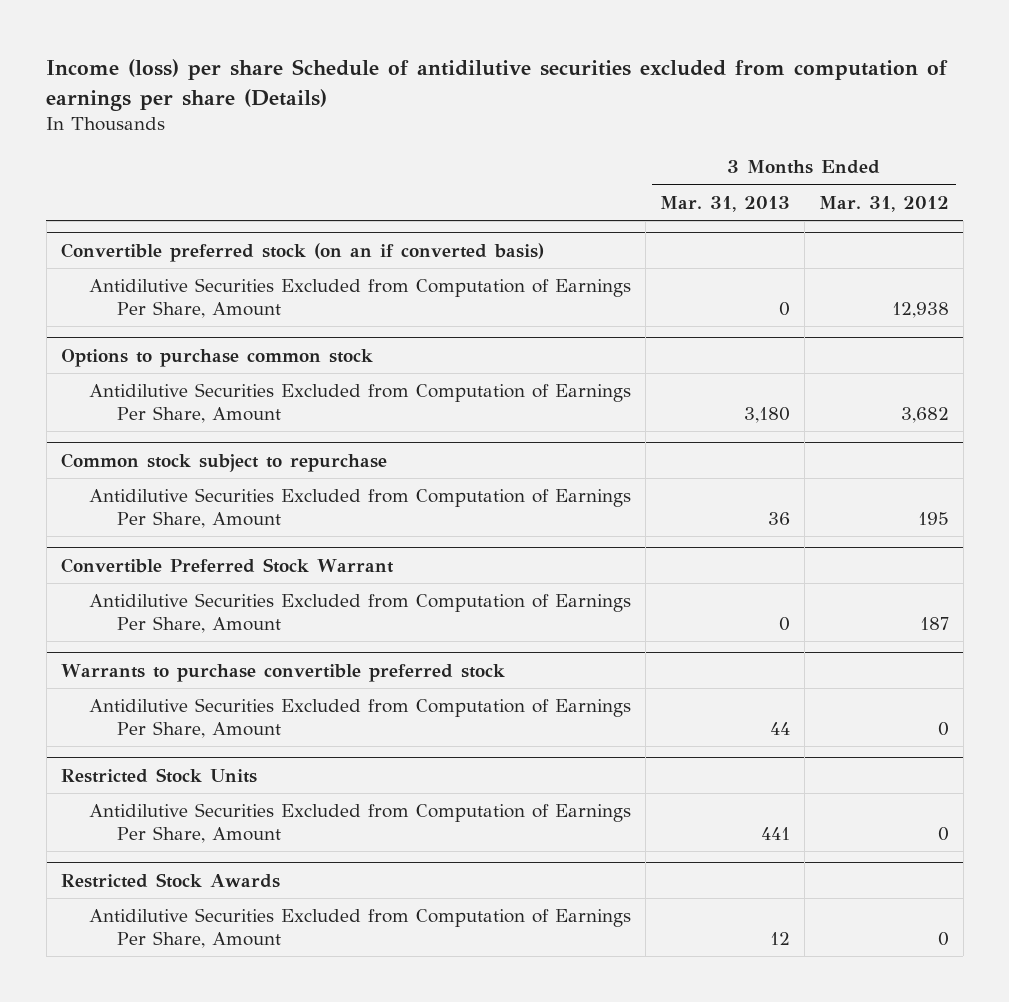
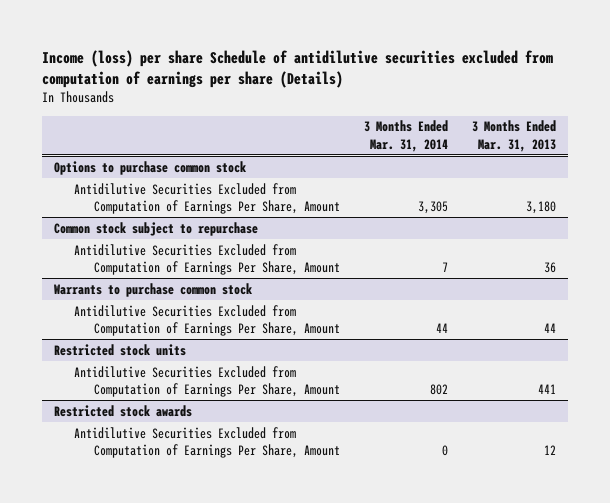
- | 3 Months Ended Mar. 31, 2013 | 3 Months Ended Mar. 31, 2012
+ | 3 Months Ended Mar. 31, 2014 | 3 Months Ended Mar. 31, 2013
- Convertible preferred stock (on an if converted basis)
- Antidilutive Securities Excluded from Computation of Earnings Per Share, Amount | 0 | 12,938
- Convertible Preferred Stock Warrant
- Antidilutive Securities Excluded from Computation of Earnings Per Share, Amount | 0 | 187
- Warrants to purchase convertible preferred stock
+ Warrants to purchase common stock
- Restricted Stock Units
+ Restricted stock units
- Restricted Stock Awards
+ Restricted stock awards

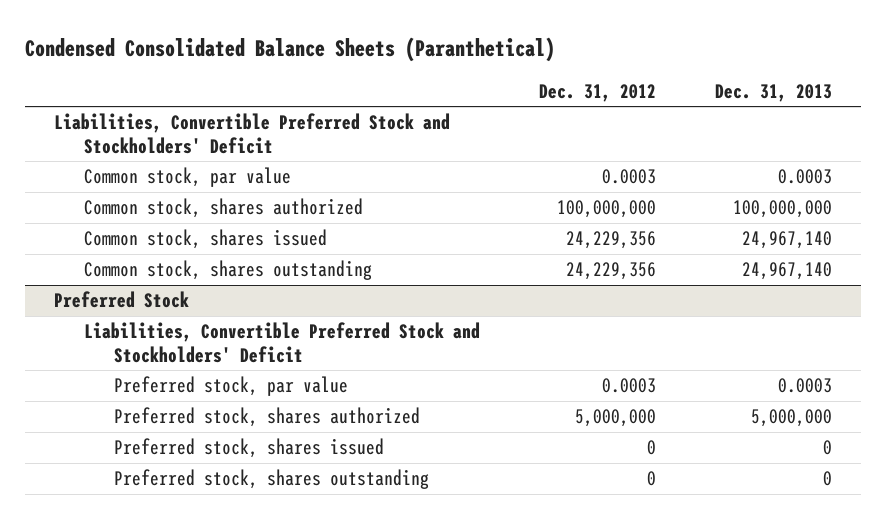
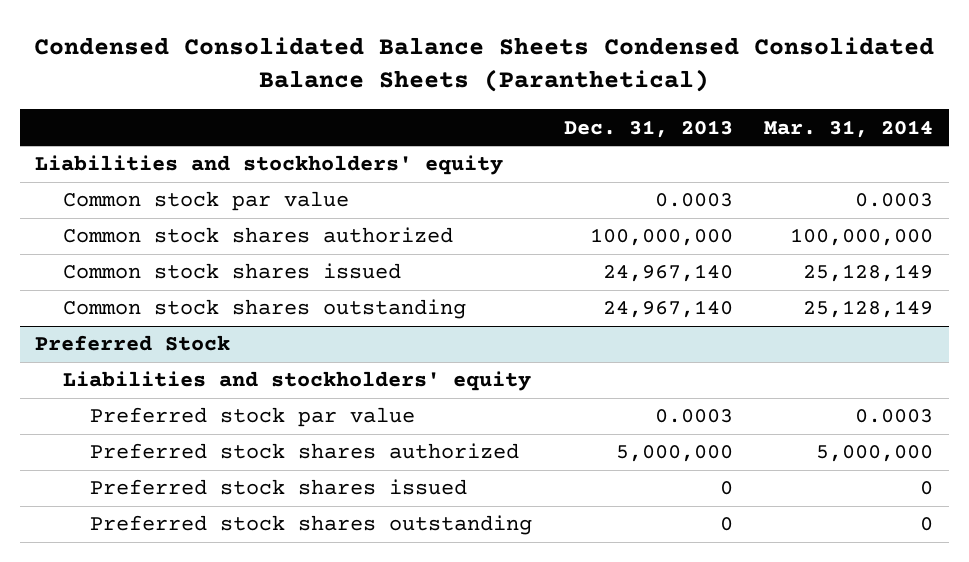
- Condensed Consolidated Balance Sheets (Paranthetical)
+ Condensed Consolidated Balance Sheets Condensed Consolidated Balance Sheets (Paranthetical)
- | Dec. 31, 2012 | Dec. 31, 2013
+ | Dec. 31, 2013 | Mar. 31, 2014
- Liabilities, Convertible Preferred Stock and Stockholders' Deficit
- Common stock, par value | 0.0003 | 0.0003
- Common stock, shares authorized | 100,000,000 | 100,000,000
- Common stock, shares issued | 24,229,356 | 24,967,140
- Common stock, shares outstanding | 24,229,356 | 24,967,140
+ Liabilities and stockholders' equity
+ Common stock par value | 0.0003 | 0.0003
+ Common stock shares authorized | 100,000,000 | 100,000,000
+ Common stock shares issued | 24,967,140 | 25,128,149
+ Common stock shares outstanding | 24,967,140 | 25,128,149
@ Preferred Stock
- Liabilities, Convertible Preferred Stock and Stockholders' Deficit
- Preferred stock, par value | 0.0003 | 0.0003
- Preferred stock, shares authorized | 5,000,000 | 5,000,000
- Preferred stock, shares issued | 0 | 0
- Preferred stock, shares outstanding | 0 | 0
+ Liabilities and stockholders' equity
+ Preferred stock par value | 0.0003 | 0.0003
+ Preferred stock shares authorized | 5,000,000 | 5,000,000
+ Preferred stock shares issued | 0 | 0
+ Preferred stock shares outstanding | 0 | 0

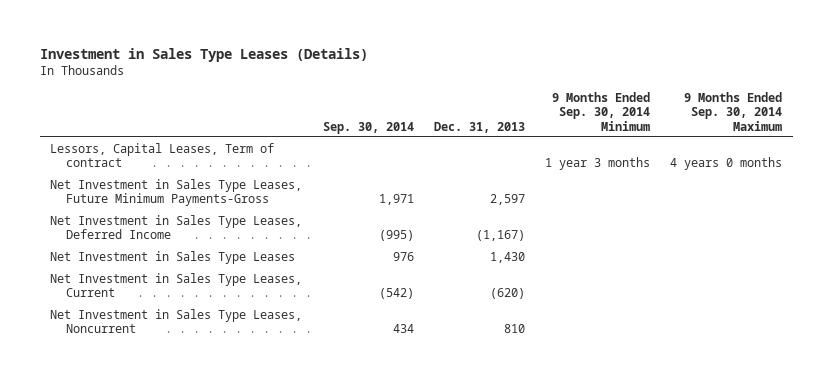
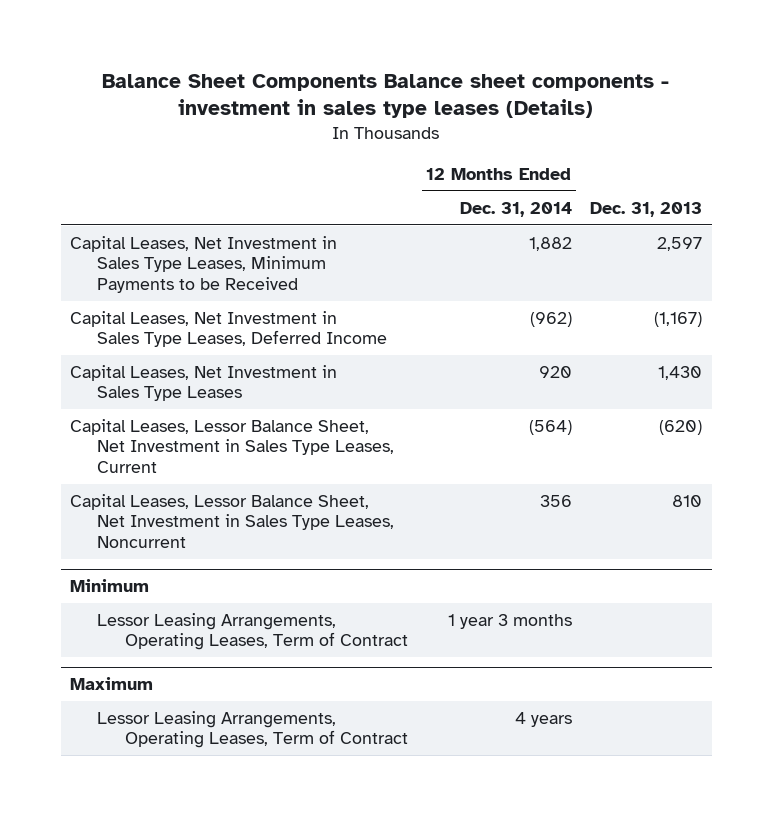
- Investment in Sales Type Leases (Details)
+ Balance Sheet Components Balance sheet components - investment in sales type leases (Details)
- | Sep. 30, 2014 | Dec. 31, 2013 | 9 Months Ended Sep. 30, 2014 Minimum | 9 Months Ended Sep. 30, 2014 Maximum
+ | 12 Months Ended Dec. 31, 2014 | Dec. 31, 2013
- Lessors, Capital Leases, Term of contract | | | 1 year 3 months | 4 years 0 months
- Net Investment in Sales Type Leases, Future Minimum Payments-Gross | 1,971 | 2,597 | |
- Net Investment in Sales Type Leases, Deferred Income | (995) | (1,167) | |
- Net Investment in Sales Type Leases | 976 | 1,430 | |
- Net Investment in Sales Type Leases, Current | (542) | (620) | |
- Net Investment in Sales Type Leases, Noncurrent | 434 | 810 | |
+ Capital Leases, Net Investment in Sales Type Leases, Minimum Payments to be Received | 1,882 | 2,597
+ Capital Leases, Net Investment in Sales Type Leases, Deferred Income | (962) | (1,167)
+ Capital Leases, Net Investment in Sales Type Leases | 920 | 1,430
+ Capital Leases, Lessor Balance Sheet, Net Investment in Sales Type Leases, Current | (564) | (620)
+ Capital Leases, Lessor Balance Sheet, Net Investment in Sales Type Leases, Noncurrent | 356 | 810
+ Minimum
+ Lessor Leasing Arrangements, Operating Leases, Term of Contract | 1 year 3 months |
+ Maximum
+ Lessor Leasing Arrangements, Operating Leases, Term of Contract | 4 years |

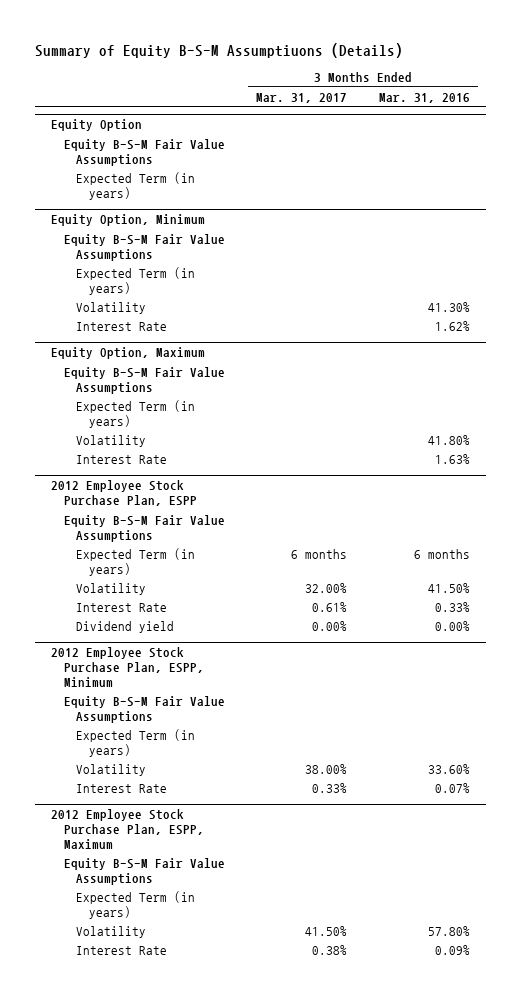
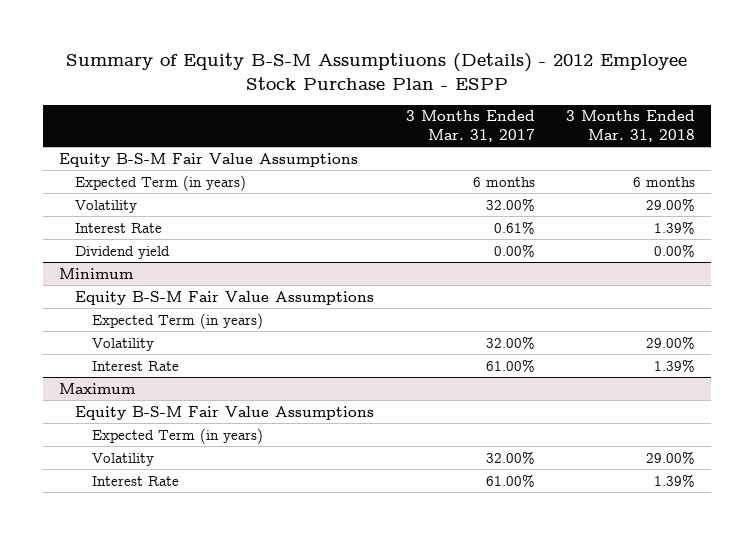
- Summary of Equity B-S-M Assumptiuons (Details)
+ Summary of Equity B-S-M Assumptiuons (Details) - 2012 Employee Stock Purchase Plan - ESPP
- | 3 Months Ended Mar. 31, 2017 | 3 Months Ended Mar. 31, 2016
+ | 3 Months Ended Mar. 31, 2017 | 3 Months Ended Mar. 31, 2018
- Equity Option
- Expected Term (in years)
- Equity Option, Minimum
- Equity B-S-M Fair Value Assumptions
- Expected Term (in years)
- Volatility | | 41.30%
- Interest Rate | | 1.62%
- Equity Option, Maximum
- Equity B-S-M Fair Value Assumptions
- Expected Term (in years)
- Volatility | | 41.80%
- Interest Rate | | 1.63%
- 2012 Employee Stock Purchase Plan, ESPP
- Equity B-S-M Fair Value Assumptions
- 2012 Employee Stock Purchase Plan, ESPP, Minimum
+ Minimum
- Volatility | 38.00% | 33.60%
- Interest Rate | 0.33% | 0.07%
- 2012 Employee Stock Purchase Plan, ESPP, Maximum
+ Volatility | 32.00% | 29.00%
+ Interest Rate | 61.00% | 1.39%
+ Maximum
- Volatility | 41.50% | 57.80%
- Interest Rate | 0.38% | 0.09%
+ Volatility | 32.00% | 29.00%
+ Interest Rate | 61.00% | 1.39%

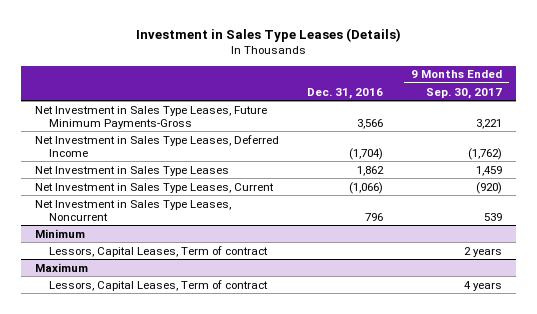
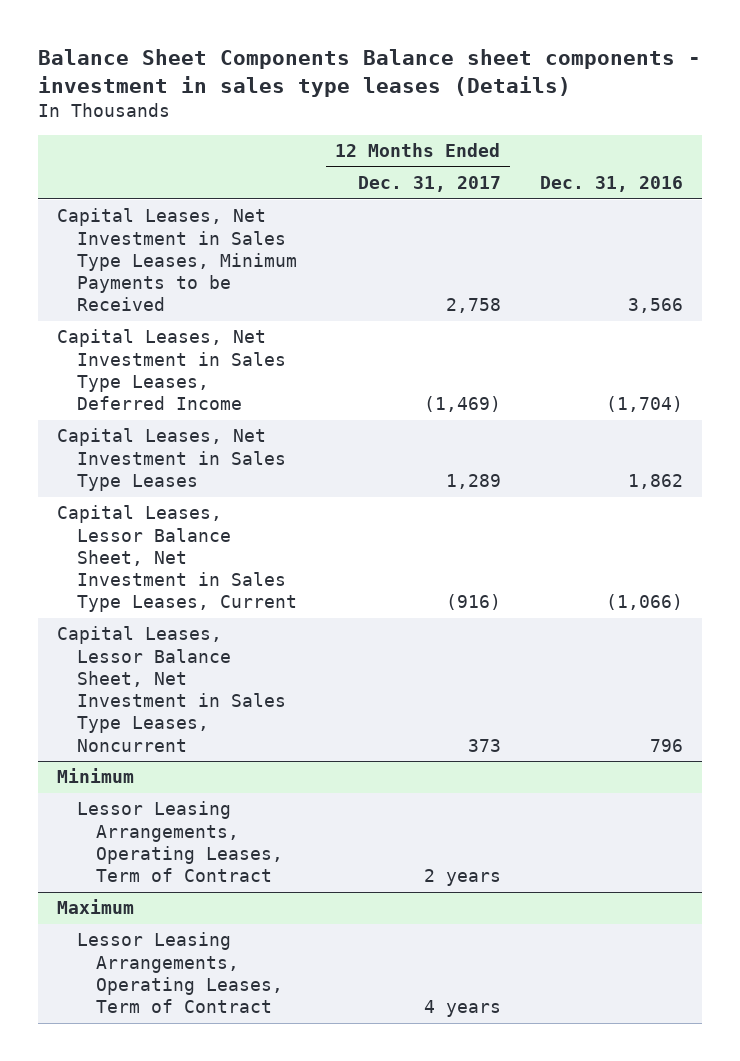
- Investment in Sales Type Leases (Details)
+ Balance Sheet Components Balance sheet components - investment in sales type leases (Details)
- | Dec. 31, 2016 | 9 Months Ended Sep. 30, 2017
+ | 12 Months Ended Dec. 31, 2017 | Dec. 31, 2016
- Net Investment in Sales Type Leases, Future Minimum Payments-Gross | 3,566 | 3,221
- Net Investment in Sales Type Leases, Deferred Income | (1,704) | (1,762)
- Net Investment in Sales Type Leases | 1,862 | 1,459
- Net Investment in Sales Type Leases, Current | (1,066) | (920)
- Net Investment in Sales Type Leases, Noncurrent | 796 | 539
+ Capital Leases, Net Investment in Sales Type Leases, Minimum Payments to be Received | 2,758 | 3,566
+ Capital Leases, Net Investment in Sales Type Leases, Deferred Income | (1,469) | (1,704)
+ Capital Leases, Net Investment in Sales Type Leases | 1,289 | 1,862
+ Capital Leases, Lessor Balance Sheet, Net Investment in Sales Type Leases, Current | (916) | (1,066)
+ Capital Leases, Lessor Balance Sheet, Net Investment in Sales Type Leases, Noncurrent | 373 | 796
@ Minimum
- Lessors, Capital Leases, Term of contract | | 2 years
+ Lessor Leasing Arrangements, Operating Leases, Term of Contract | 2 years |
@ Maximum
- Lessors, Capital Leases, Term of contract | | 4 years
+ Lessor Leasing Arrangements, Operating Leases, Term of Contract | 4 years |

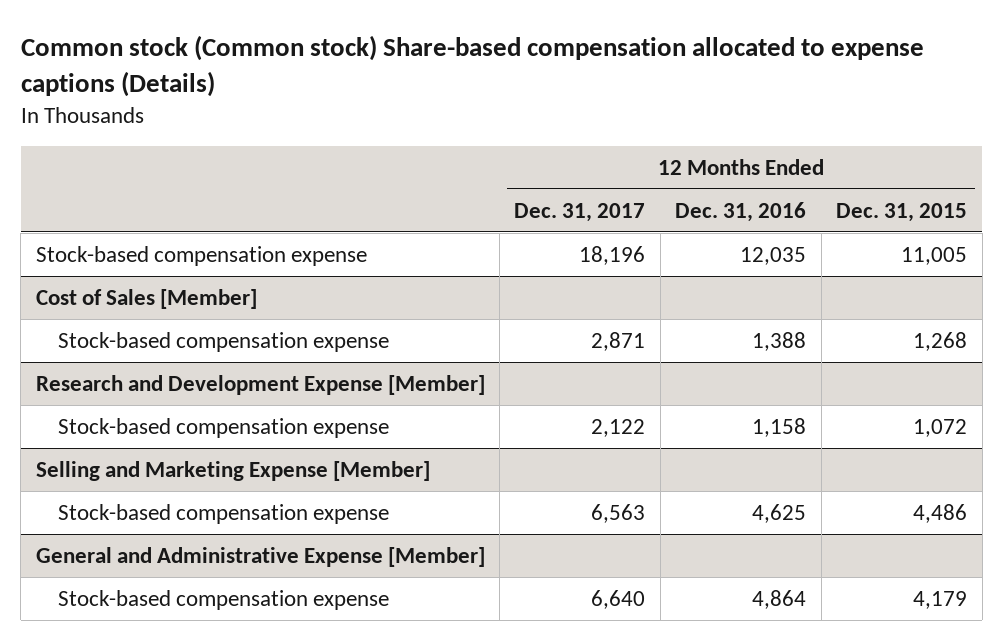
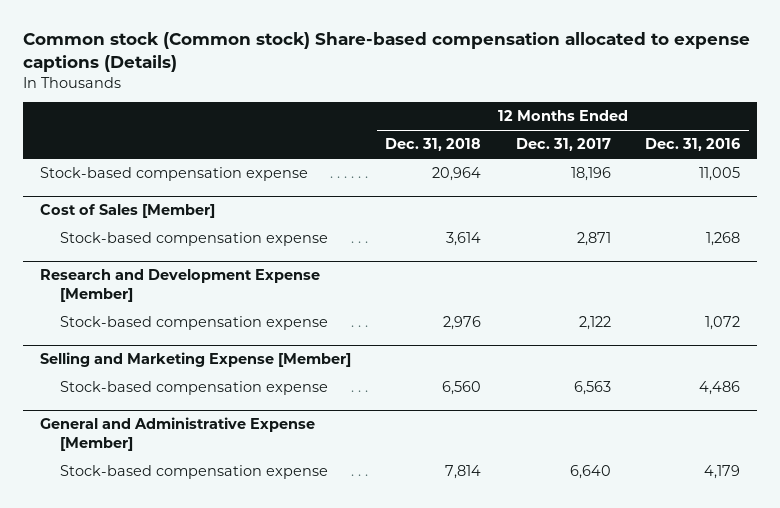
- | 12 Months Ended Dec. 31, 2017 | 12 Months Ended Dec. 31, 2016 | 12 Months Ended Dec. 31, 2015
+ | 12 Months Ended Dec. 31, 2018 | 12 Months Ended Dec. 31, 2017 | 12 Months Ended Dec. 31, 2016
- Stock-based compensation expense | 18,196 | 12,035 | 11,005
+ Stock-based compensation expense | 20,964 | 18,196 | 11,005
@ Cost of Sales [Member]
- Stock-based compensation expense | 2,871 | 1,388 | 1,268
+ Stock-based compensation expense | 3,614 | 2,871 | 1,268
@ Research and Development Expense [Member]
- Stock-based compensation expense | 2,122 | 1,158 | 1,072
+ Stock-based compensation expense | 2,976 | 2,122 | 1,072
@ Selling and Marketing Expense [Member]
- Stock-based compensation expense | 6,563 | 4,625 | 4,486
+ Stock-based compensation expense | 6,560 | 6,563 | 4,486
@ General and Administrative Expense [Member]
- Stock-based compensation expense | 6,640 | 4,864 | 4,179
+ Stock-based compensation expense | 7,814 | 6,640 | 4,179

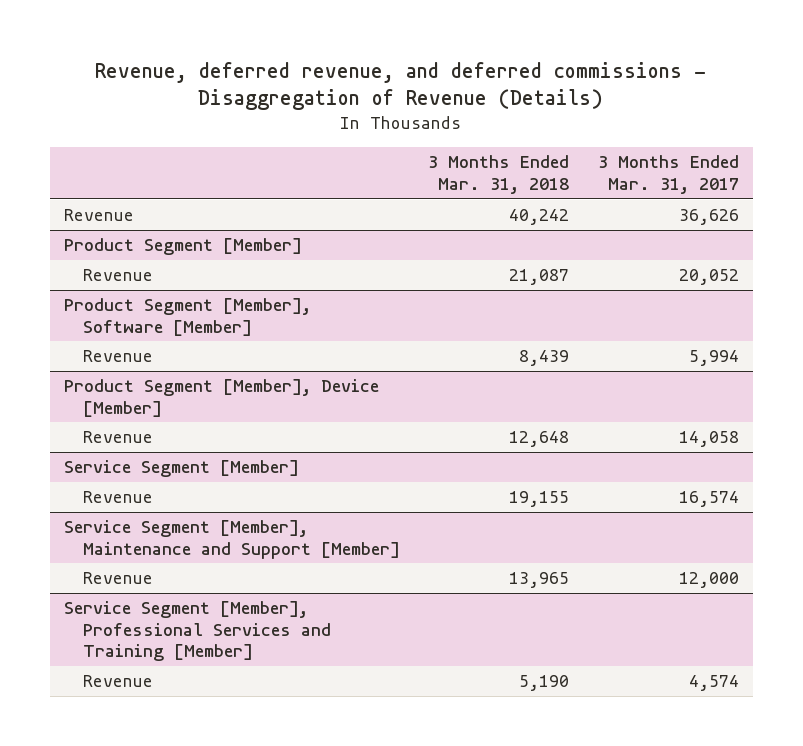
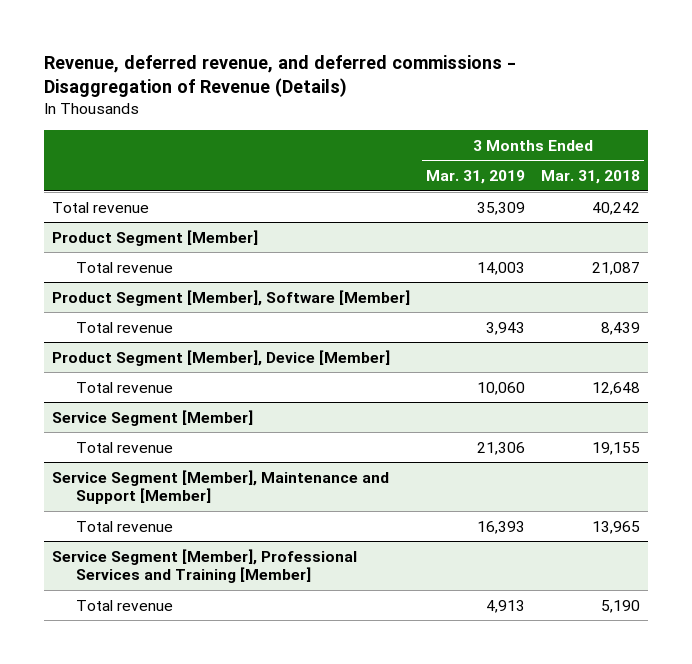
- | 3 Months Ended Mar. 31, 2018 | 3 Months Ended Mar. 31, 2017
+ | 3 Months Ended Mar. 31, 2019 | 3 Months Ended Mar. 31, 2018
- Revenue | 40,242 | 36,626
+ Total revenue | 35,309 | 40,242
@ Product Segment [Member]
- Revenue | 21,087 | 20,052
+ Total revenue | 14,003 | 21,087
@ Product Segment [Member], Software [Member]
- Revenue | 8,439 | 5,994
+ Total revenue | 3,943 | 8,439
@ Product Segment [Member], Device [Member]
- Revenue | 12,648 | 14,058
+ Total revenue | 10,060 | 12,648
@ Service Segment [Member]
- Revenue | 19,155 | 16,574
+ Total revenue | 21,306 | 19,155
@ Service Segment [Member], Maintenance and Support [Member]
- Revenue | 13,965 | 12,000
+ Total revenue | 16,393 | 13,965
@ Service Segment [Member], Professional Services and Training [Member]
- Revenue | 5,190 | 4,574
+ Total revenue | 4,913 | 5,190

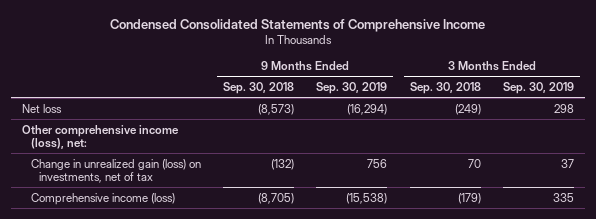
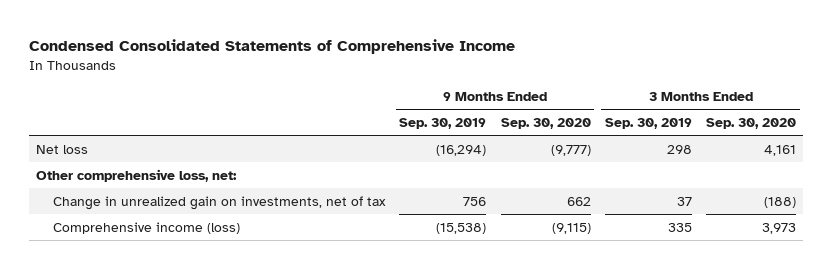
- | 9 Months Ended Sep. 30, 2018 | 9 Months Ended Sep. 30, 2019 | 3 Months Ended Sep. 30, 2018 | 3 Months Ended Sep. 30, 2019
+ | 9 Months Ended Sep. 30, 2019 | 9 Months Ended Sep. 30, 2020 | 3 Months Ended Sep. 30, 2019 | 3 Months Ended Sep. 30, 2020
- Other comprehensive income (loss), net:
- Change in unrealized gain (loss) on investments, net of tax | (132) | 756 | 70 | 37
+ Other comprehensive loss, net:
+ Change in unrealized gain on investments, net of tax | 756 | 662 | 37 | (188)

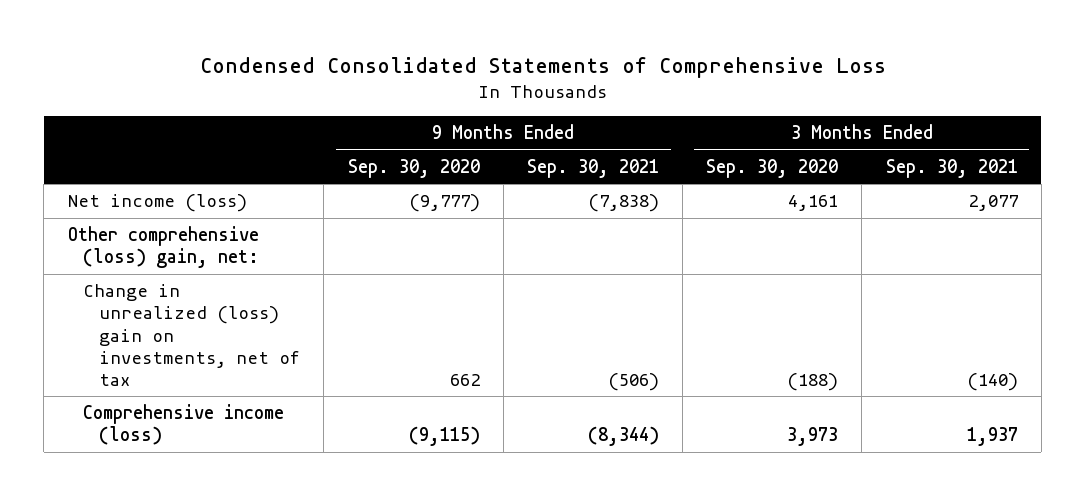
- Condensed Consolidated Statements of Comprehensive Income
+ Condensed Consolidated Statements of Comprehensive Loss
- | 9 Months Ended Sep. 30, 2019 | 9 Months Ended Sep. 30, 2020 | 3 Months Ended Sep. 30, 2019 | 3 Months Ended Sep. 30, 2020
+ | 9 Months Ended Sep. 30, 2020 | 9 Months Ended Sep. 30, 2021 | 3 Months Ended Sep. 30, 2020 | 3 Months Ended Sep. 30, 2021
- Net loss | (16,294) | (9,777) | 298 | 4,161
- Other comprehensive loss, net:
- Change in unrealized gain on investments, net of tax | 756 | 662 | 37 | (188)
+ Net income (loss) | (9,777) | (7,838) | 4,161 | 2,077
+ Other comprehensive (loss) gain, net:
+ Change in unrealized (loss) gain on investments, net of tax | 662 | (506) | (188) | (140)

